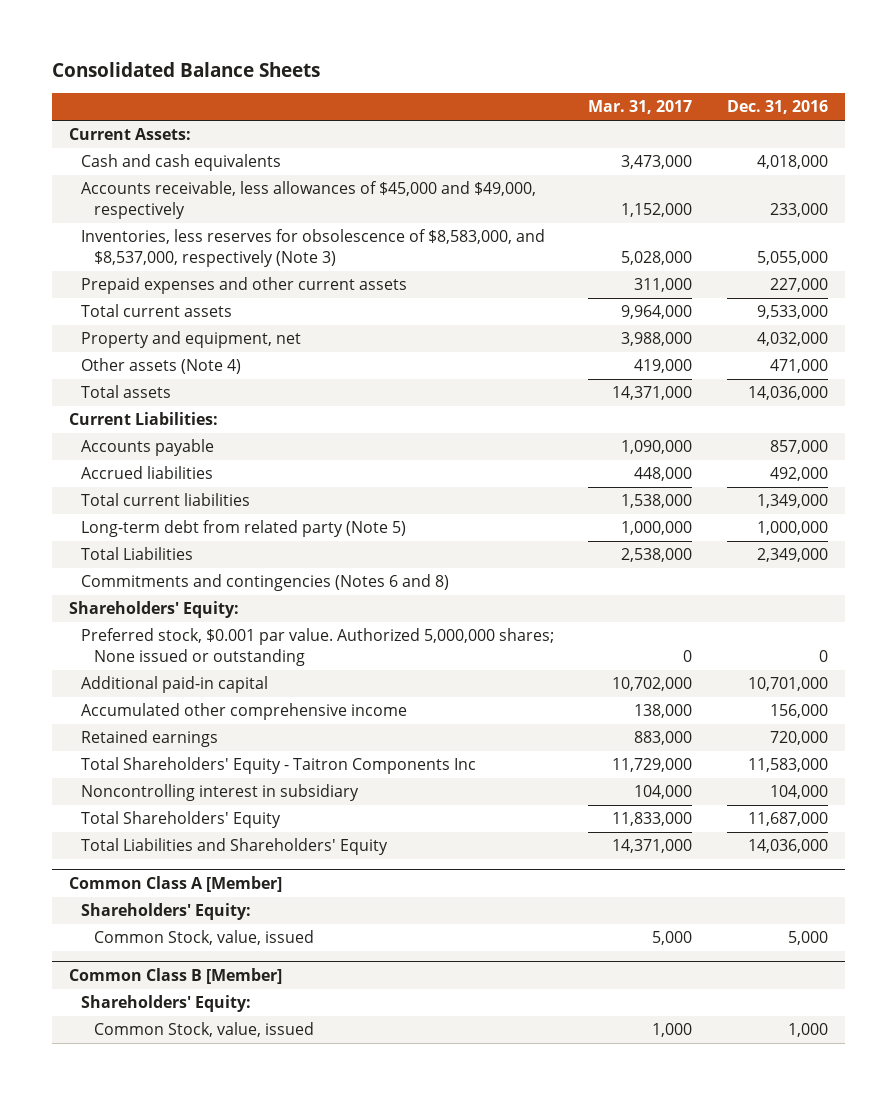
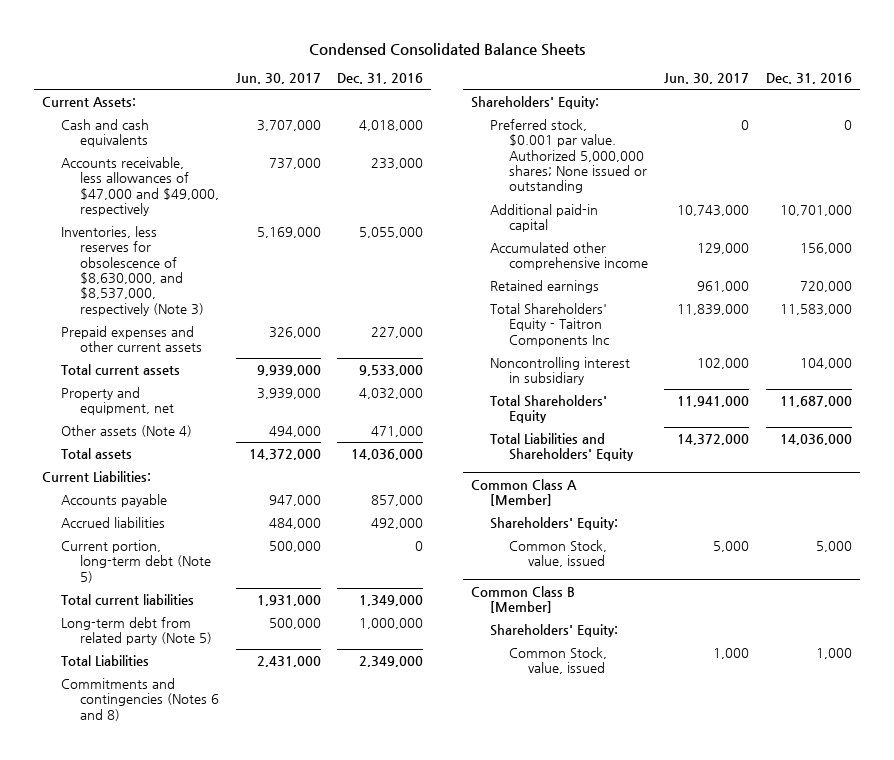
- Consolidated Balance Sheets
+ Condensed Consolidated Balance Sheets
- | Mar. 31, 2017 | Dec. 31, 2016
+ | Jun. 30, 2017 | Dec. 31, 2016
- Accounts receivable, less allowances of $45,000 and $49,000, respectively | 1,152,000 | 233,000
- Inventories, less reserves for obsolescence of $8,583,000, and $8,537,000, respectively (Note 3) | 5,028,000 | 5,055,000
+ Accounts receivable, less allowances of $47,000 and $49,000, respectively | 737,000 | 233,000
+ Inventories, less reserves for obsolescence of $8,630,000, and $8,537,000, respectively (Note 3) | 5,169,000 | 5,055,000
+ Current portion, long-term debt (Note 5) | 500,000 | 0

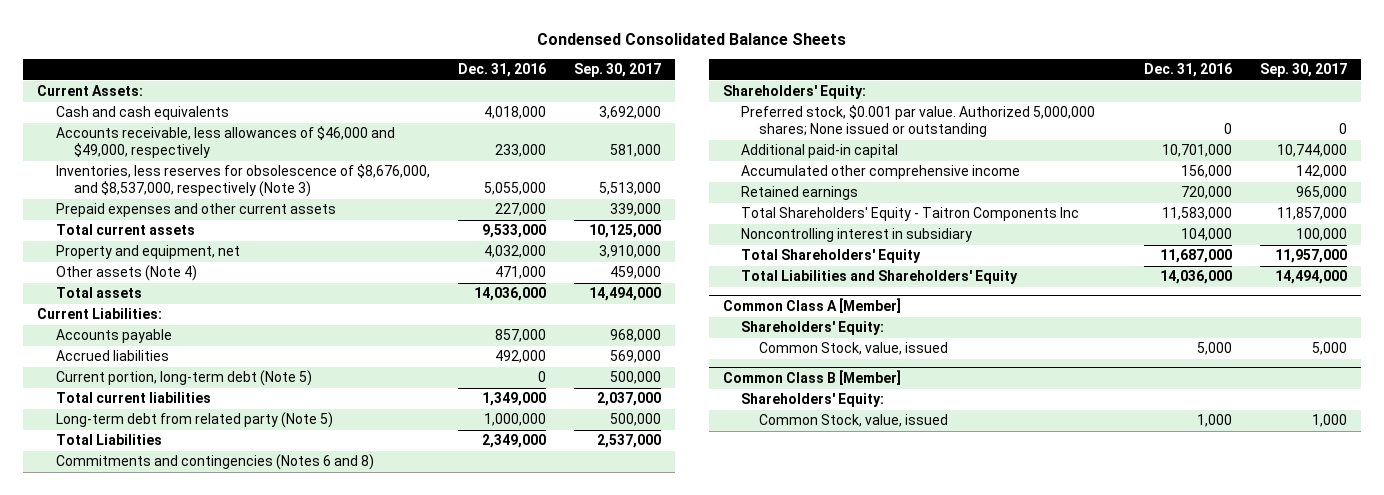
- | Jun. 30, 2017 | Dec. 31, 2016
+ | Dec. 31, 2016 | Sep. 30, 2017
- Accounts receivable, less allowances of $47,000 and $49,000, respectively | 737,000 | 233,000
- Inventories, less reserves for obsolescence of $8,630,000, and $8,537,000, respectively (Note 3) | 5,169,000 | 5,055,000
+ Accounts receivable, less allowances of $46,000 and $49,000, respectively | 233,000 | 581,000
+ Inventories, less reserves for obsolescence of $8,676,000, and $8,537,000, respectively (Note 3) | 5,055,000 | 5,513,000

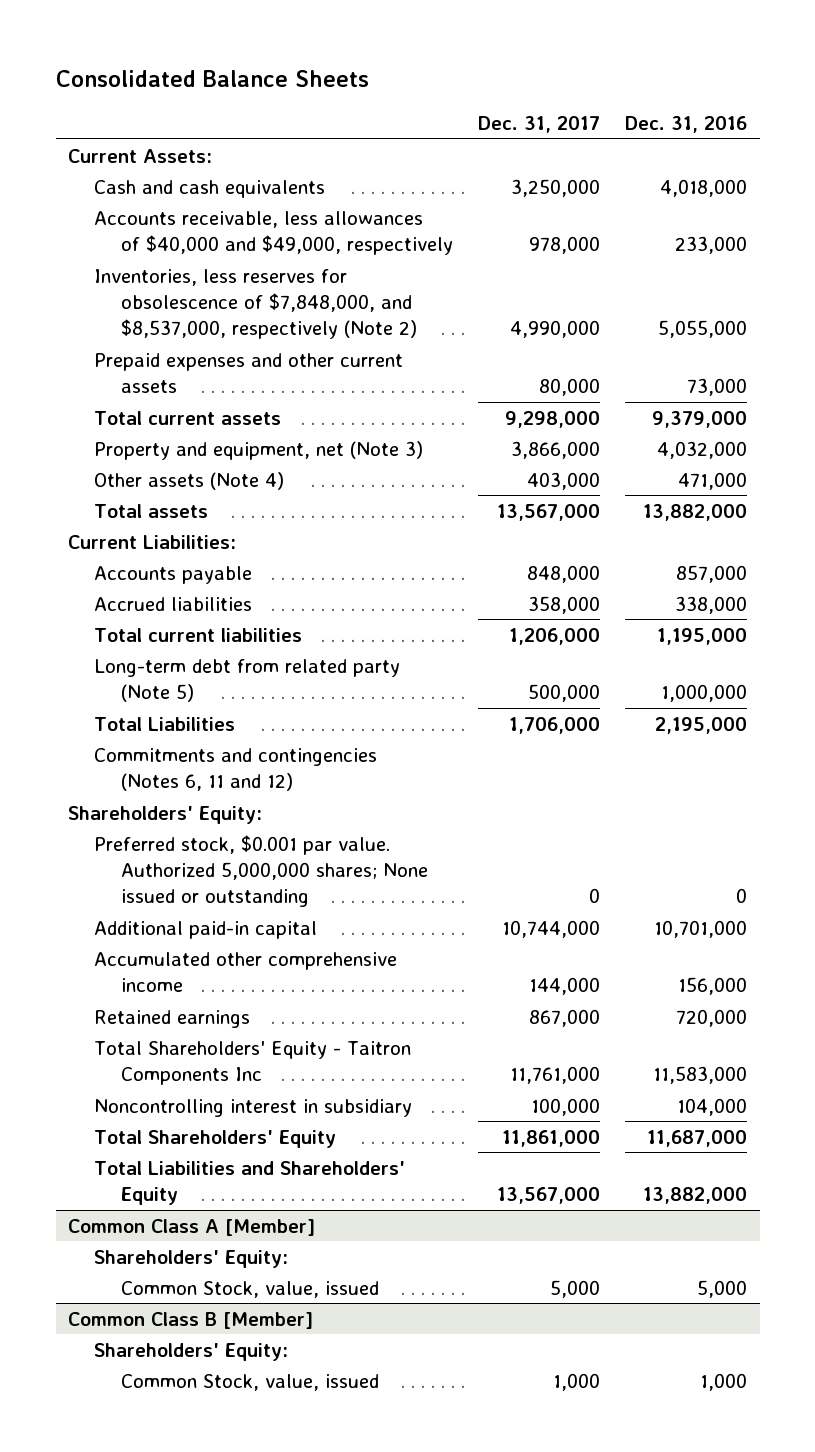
- Condensed Consolidated Balance Sheets
+ Consolidated Balance Sheets
- | Dec. 31, 2016 | Sep. 30, 2017
+ | Dec. 31, 2017 | Dec. 31, 2016
- Accounts receivable, less allowances of $46,000 and $49,000, respectively | 233,000 | 581,000
- Inventories, less reserves for obsolescence of $8,676,000, and $8,537,000, respectively (Note 3) | 5,055,000 | 5,513,000
- Prepaid expenses and other current assets | 227,000 | 339,000
- Total current assets | 9,533,000 | 10,125,000
- Property and equipment, net | 4,032,000 | 3,910,000
+ Accounts receivable, less allowances of $40,000 and $49,000, respectively | 978,000 | 233,000
+ Inventories, less reserves for obsolescence of $7,848,000, and $8,537,000, respectively (Note 2) | 4,990,000 | 5,055,000
+ Prepaid expenses and other current assets | 80,000 | 73,000
+ Total current assets | 9,298,000 | 9,379,000
+ Property and equipment, net (Note 3) | 3,866,000 | 4,032,000
- Total assets | 14,036,000 | 14,494,000
+ Total assets | 13,567,000 | 13,882,000
- Accrued liabilities | 492,000 | 569,000
- Current portion, long-term debt (Note 5) | 0 | 500,000
- Total current liabilities | 1,349,000 | 2,037,000
+ Accrued liabilities | 358,000 | 338,000
+ Total current liabilities | 1,206,000 | 1,195,000
- Total Liabilities | 2,349,000 | 2,537,000
- Commitments and contingencies (Notes 6 and 8)
+ Total Liabilities | 1,706,000 | 2,195,000
+ Commitments and contingencies (Notes 6, 11 and 12)
- Total Liabilities and Shareholders' Equity | 14,036,000 | 14,494,000
+ Total Liabilities and Shareholders' Equity | 13,567,000 | 13,882,000

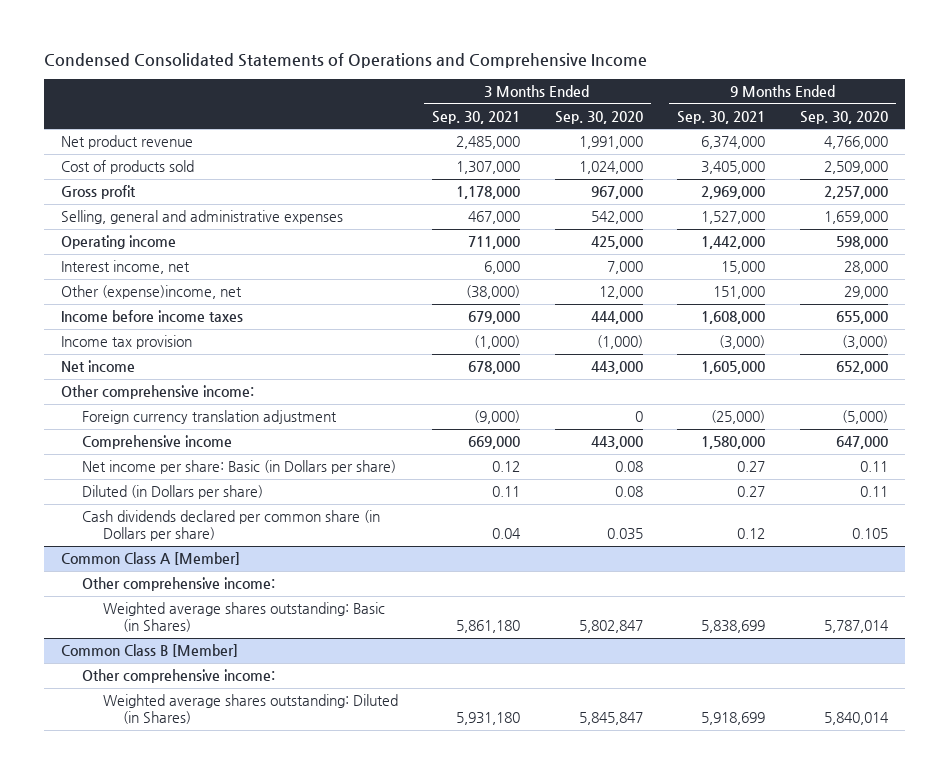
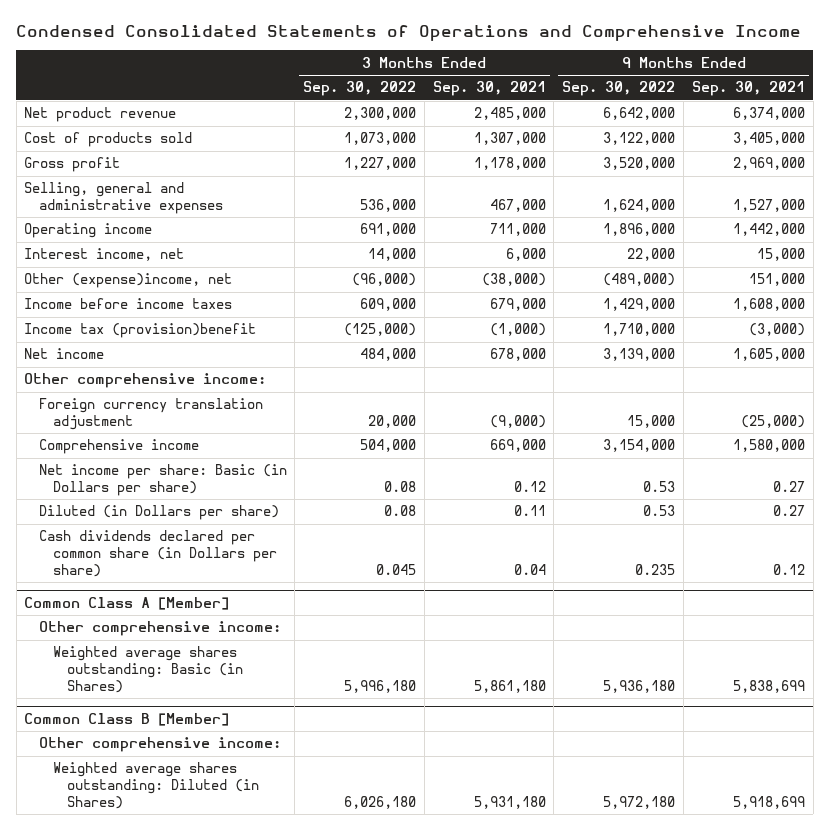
- | 3 Months Ended Sep. 30, 2021 | 3 Months Ended Sep. 30, 2020 | 9 Months Ended Sep. 30, 2021 | 9 Months Ended Sep. 30, 2020
+ | 3 Months Ended Sep. 30, 2022 | 3 Months Ended Sep. 30, 2021 | 9 Months Ended Sep. 30, 2022 | 9 Months Ended Sep. 30, 2021
- Income tax provision | (1,000) | (1,000) | (3,000) | (3,000)
+ Income tax (provision)benefit | (125,000) | (1,000) | 1,710,000 | (3,000)

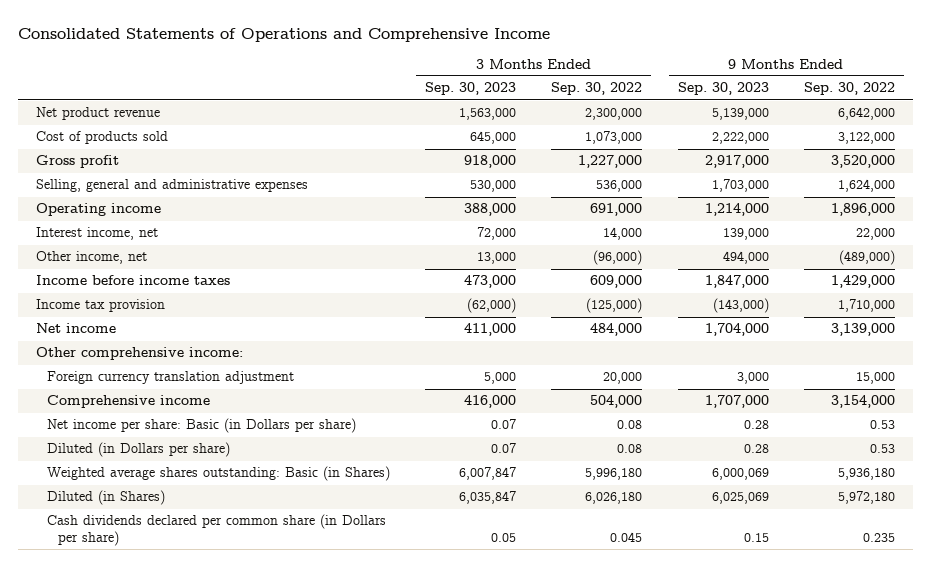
- Condensed Consolidated Statements of Operations and Comprehensive Income
+ Consolidated Statements of Operations and Comprehensive Income
- | 3 Months Ended Sep. 30, 2022 | 3 Months Ended Sep. 30, 2021 | 9 Months Ended Sep. 30, 2022 | 9 Months Ended Sep. 30, 2021
+ | 3 Months Ended Sep. 30, 2023 | 3 Months Ended Sep. 30, 2022 | 9 Months Ended Sep. 30, 2023 | 9 Months Ended Sep. 30, 2022
- Other (expense)income, net | (96,000) | (38,000) | (489,000) | 151,000
+ Other income, net | 13,000 | (96,000) | 494,000 | (489,000)
- Income tax (provision)benefit | (125,000) | (1,000) | 1,710,000 | (3,000)
+ Income tax provision | (62,000) | (125,000) | (143,000) | 1,710,000
- Common Class A [Member]
- Other comprehensive income:
- Common Class B [Member]
- Other comprehensive income:
- Weighted average shares outstanding: Diluted (in Shares) | 6,026,180 | 5,931,180 | 5,972,180 | 5,918,699
+ Diluted (in Shares) | 6,035,847 | 6,026,180 | 6,025,069 | 5,972,180
moved down: Cash dividends declared per common share (in Dollars per share) | 0.05 | 0.045 | 0.15 | 0.235

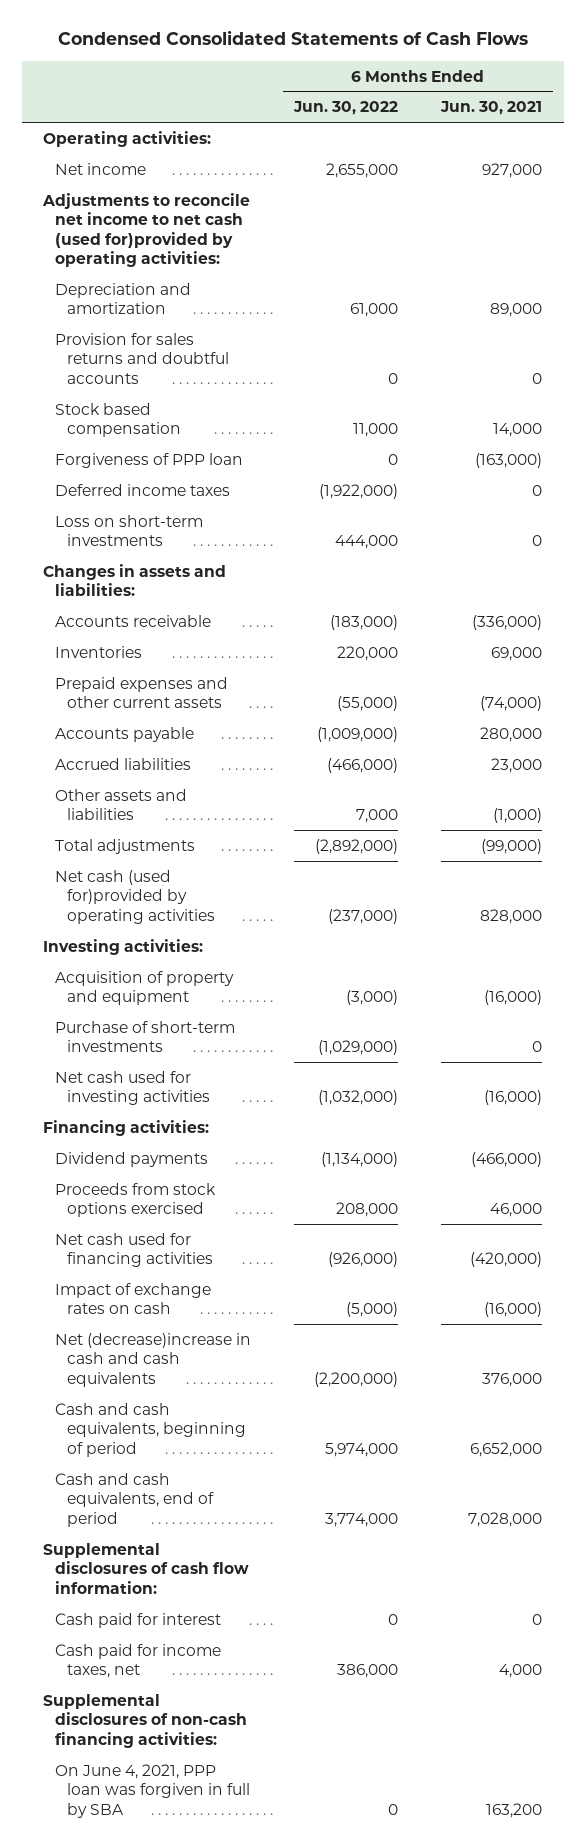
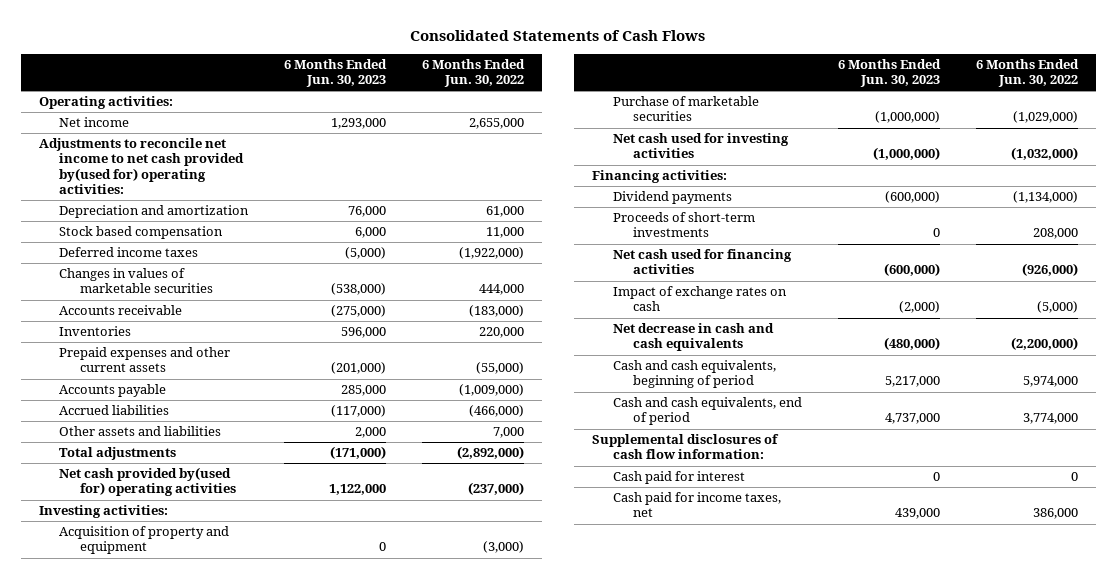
- Condensed Consolidated Statements of Cash Flows
+ Consolidated Statements of Cash Flows
- | 6 Months Ended Jun. 30, 2022 | 6 Months Ended Jun. 30, 2021
+ | 6 Months Ended Jun. 30, 2023 | 6 Months Ended Jun. 30, 2022
- Adjustments to reconcile net income to net cash (used for)provided by operating activities:
+ Adjustments to reconcile net income to net cash provided by(used for) operating activities:
- Provision for sales returns and doubtful accounts | 0 | 0
- Forgiveness of PPP loan | 0 | (163,000)
- Loss on short-term investments | 444,000 | 0
- Changes in assets and liabilities:
+ Changes in values of marketable securities | (538,000) | 444,000
- Net cash (used for)provided by operating activities | (237,000) | 828,000
+ Net cash provided by(used for) operating activities | 1,122,000 | (237,000)
- Purchase of short-term investments | (1,029,000) | 0
+ Purchase of marketable securities | (1,000,000) | (1,029,000)
- Proceeds from stock options exercised | 208,000 | 46,000
+ Proceeds of short-term investments | 0 | 208,000
- Net (decrease)increase in cash and cash equivalents | (2,200,000) | 376,000
+ Net decrease in cash and cash equivalents | (480,000) | (2,200,000)
- Supplemental disclosures of non-cash financing activities:
- On June 4, 2021, PPP loan was forgiven in full by SBA | 0 | 163,200

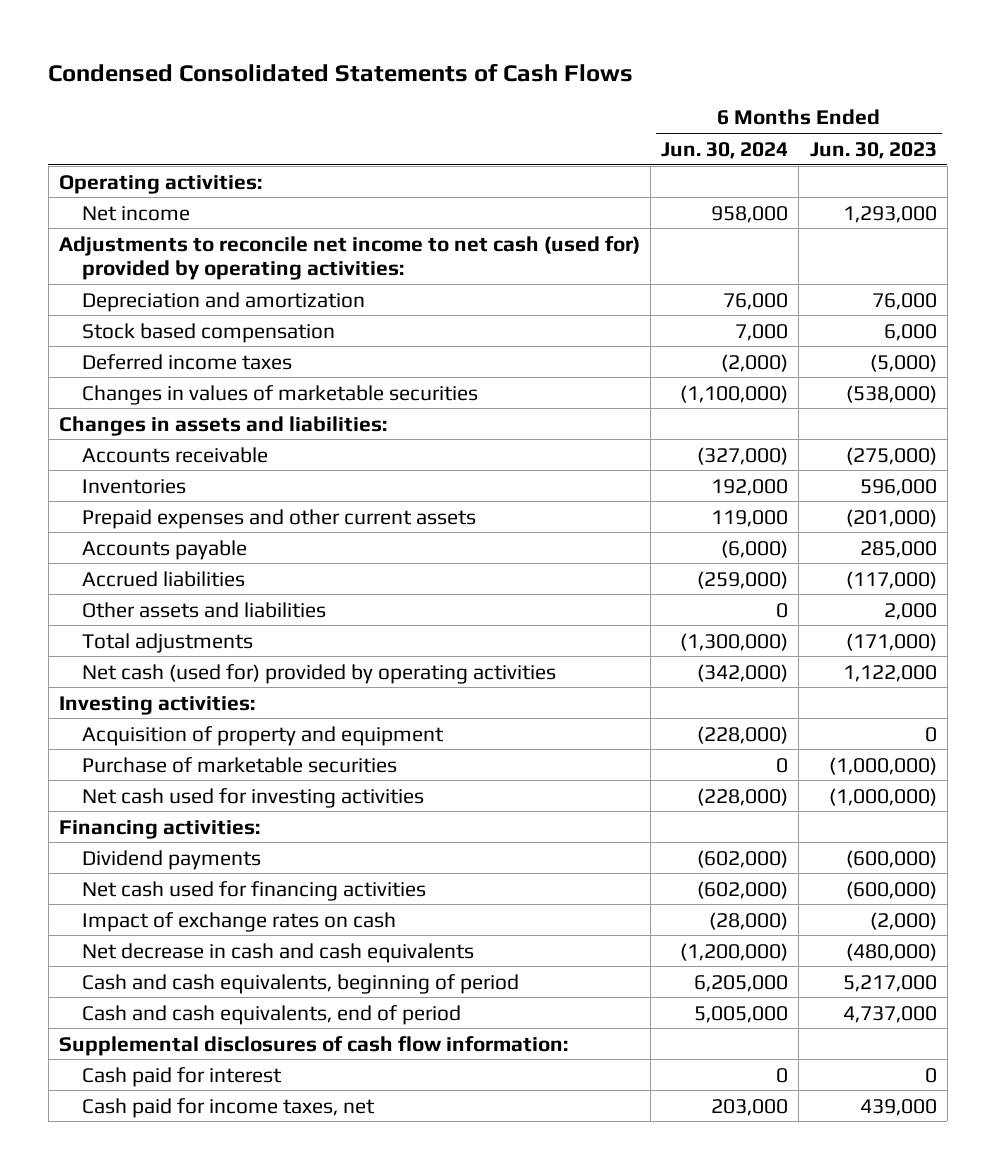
- Consolidated Statements of Cash Flows
+ Condensed Consolidated Statements of Cash Flows
- | 6 Months Ended Jun. 30, 2023 | 6 Months Ended Jun. 30, 2022
+ | 6 Months Ended Jun. 30, 2024 | 6 Months Ended Jun. 30, 2023
- Adjustments to reconcile net income to net cash provided by(used for) operating activities:
+ Adjustments to reconcile net income to net cash (used for) provided by operating activities:
+ Changes in assets and liabilities:
- Net cash provided by(used for) operating activities | 1,122,000 | (237,000)
+ Net cash (used for) provided by operating activities | (342,000) | 1,122,000
- Proceeds of short-term investments | 0 | 208,000

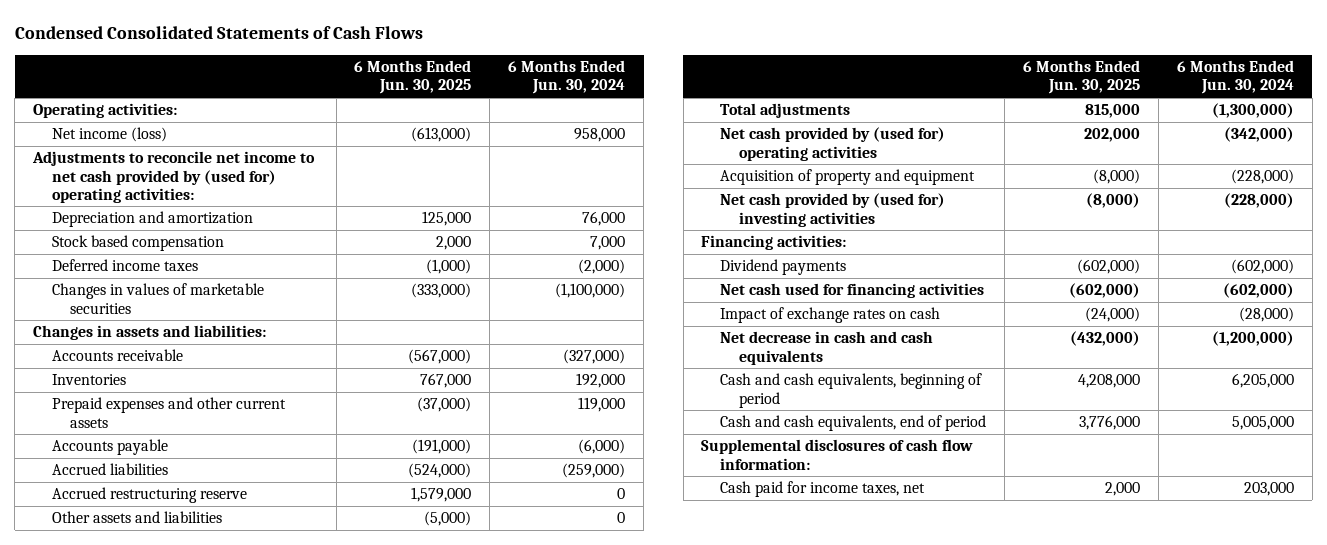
- | 6 Months Ended Jun. 30, 2024 | 6 Months Ended Jun. 30, 2023
+ | 6 Months Ended Jun. 30, 2025 | 6 Months Ended Jun. 30, 2024
- Net income | 958,000 | 1,293,000
- Adjustments to reconcile net income to net cash (used for) provided by operating activities:
+ Net income (loss) | (613,000) | 958,000
+ Adjustments to reconcile net income to net cash provided by (used for) operating activities:
+ Accrued restructuring reserve | 1,579,000 | 0
- Net cash (used for) provided by operating activities | (342,000) | 1,122,000
- Investing activities:
+ Net cash provided by (used for) operating activities | 202,000 | (342,000)
- Purchase of marketable securities | 0 | (1,000,000)
- Net cash used for investing activities | (228,000) | (1,000,000)
+ Net cash provided by (used for) investing activities | (8,000) | (228,000)
- Cash paid for interest | 0 | 0

